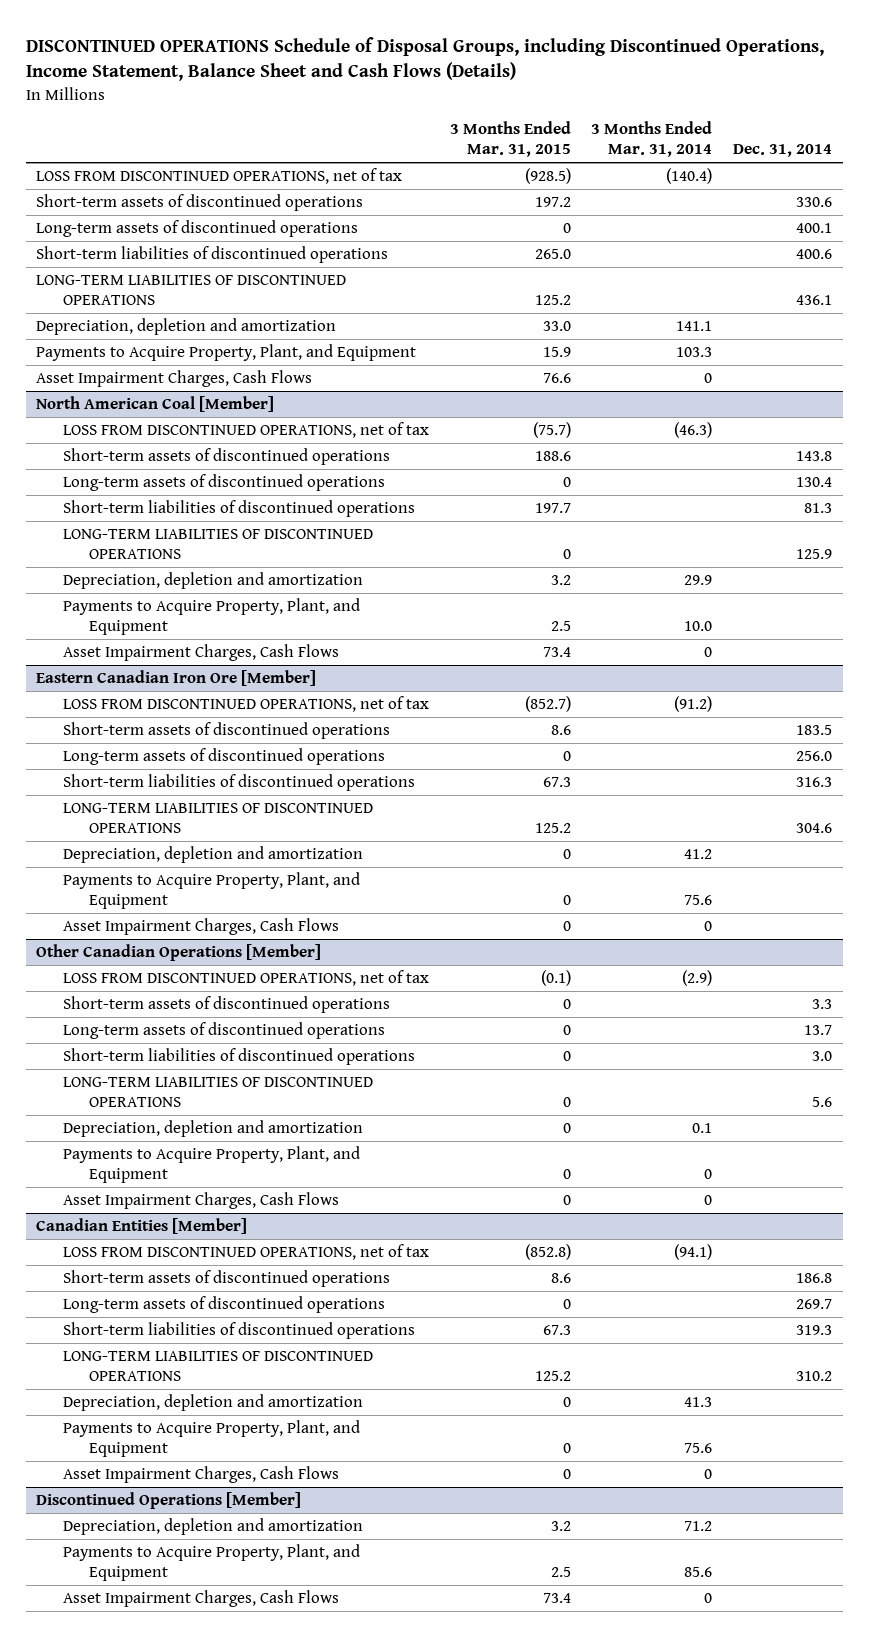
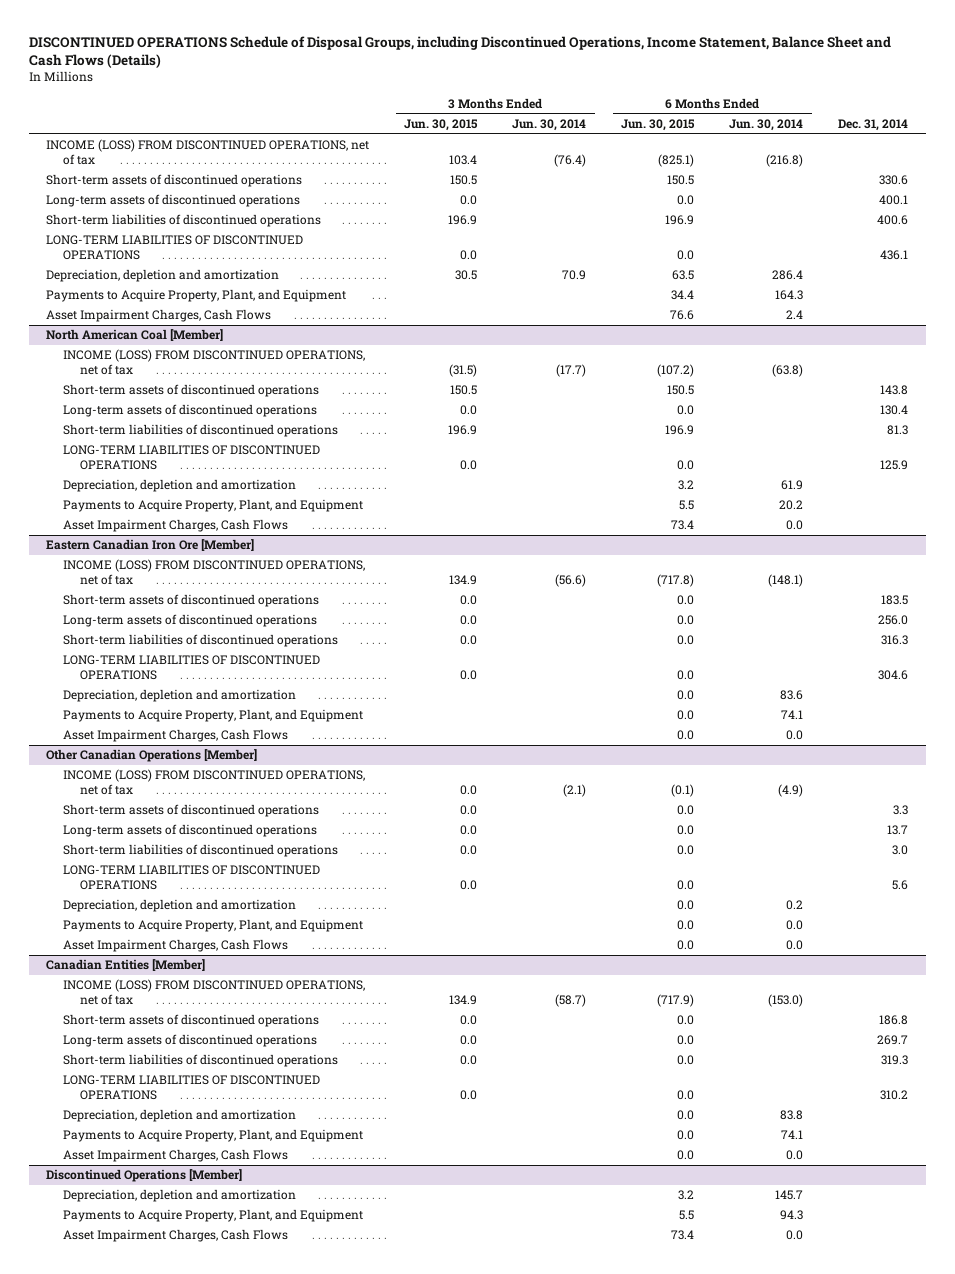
- | 3 Months Ended Mar. 31, 2015 | 3 Months Ended Mar. 31, 2014 | Dec. 31, 2014
+ | 3 Months Ended Jun. 30, 2015 | 3 Months Ended Jun. 30, 2014 | 6 Months Ended Jun. 30, 2015 | 6 Months Ended Jun. 30, 2014 | Dec. 31, 2014
- LOSS FROM DISCONTINUED OPERATIONS, net of tax | (928.5) | (140.4) |
+ INCOME (LOSS) FROM DISCONTINUED OPERATIONS, net of tax | 103.4 | (76.4) | (825.1) | (216.8) |
@ North American Coal [Member]
- LOSS FROM DISCONTINUED OPERATIONS, net of tax | (75.7) | (46.3) |
+ INCOME (LOSS) FROM DISCONTINUED OPERATIONS, net of tax | (31.5) | (17.7) | (107.2) | (63.8) |
@ Eastern Canadian Iron Ore [Member]
- LOSS FROM DISCONTINUED OPERATIONS, net of tax | (852.7) | (91.2) |
+ INCOME (LOSS) FROM DISCONTINUED OPERATIONS, net of tax | 134.9 | (56.6) | (717.8) | (148.1) |
@ Other Canadian Operations [Member]
- LOSS FROM DISCONTINUED OPERATIONS, net of tax | (0.1) | (2.9) |
+ INCOME (LOSS) FROM DISCONTINUED OPERATIONS, net of tax | 0.0 | (2.1) | (0.1) | (4.9) |
@ Canadian Entities [Member]
- LOSS FROM DISCONTINUED OPERATIONS, net of tax | (852.8) | (94.1) |
+ INCOME (LOSS) FROM DISCONTINUED OPERATIONS, net of tax | 134.9 | (58.7) | (717.9) | (153.0) |

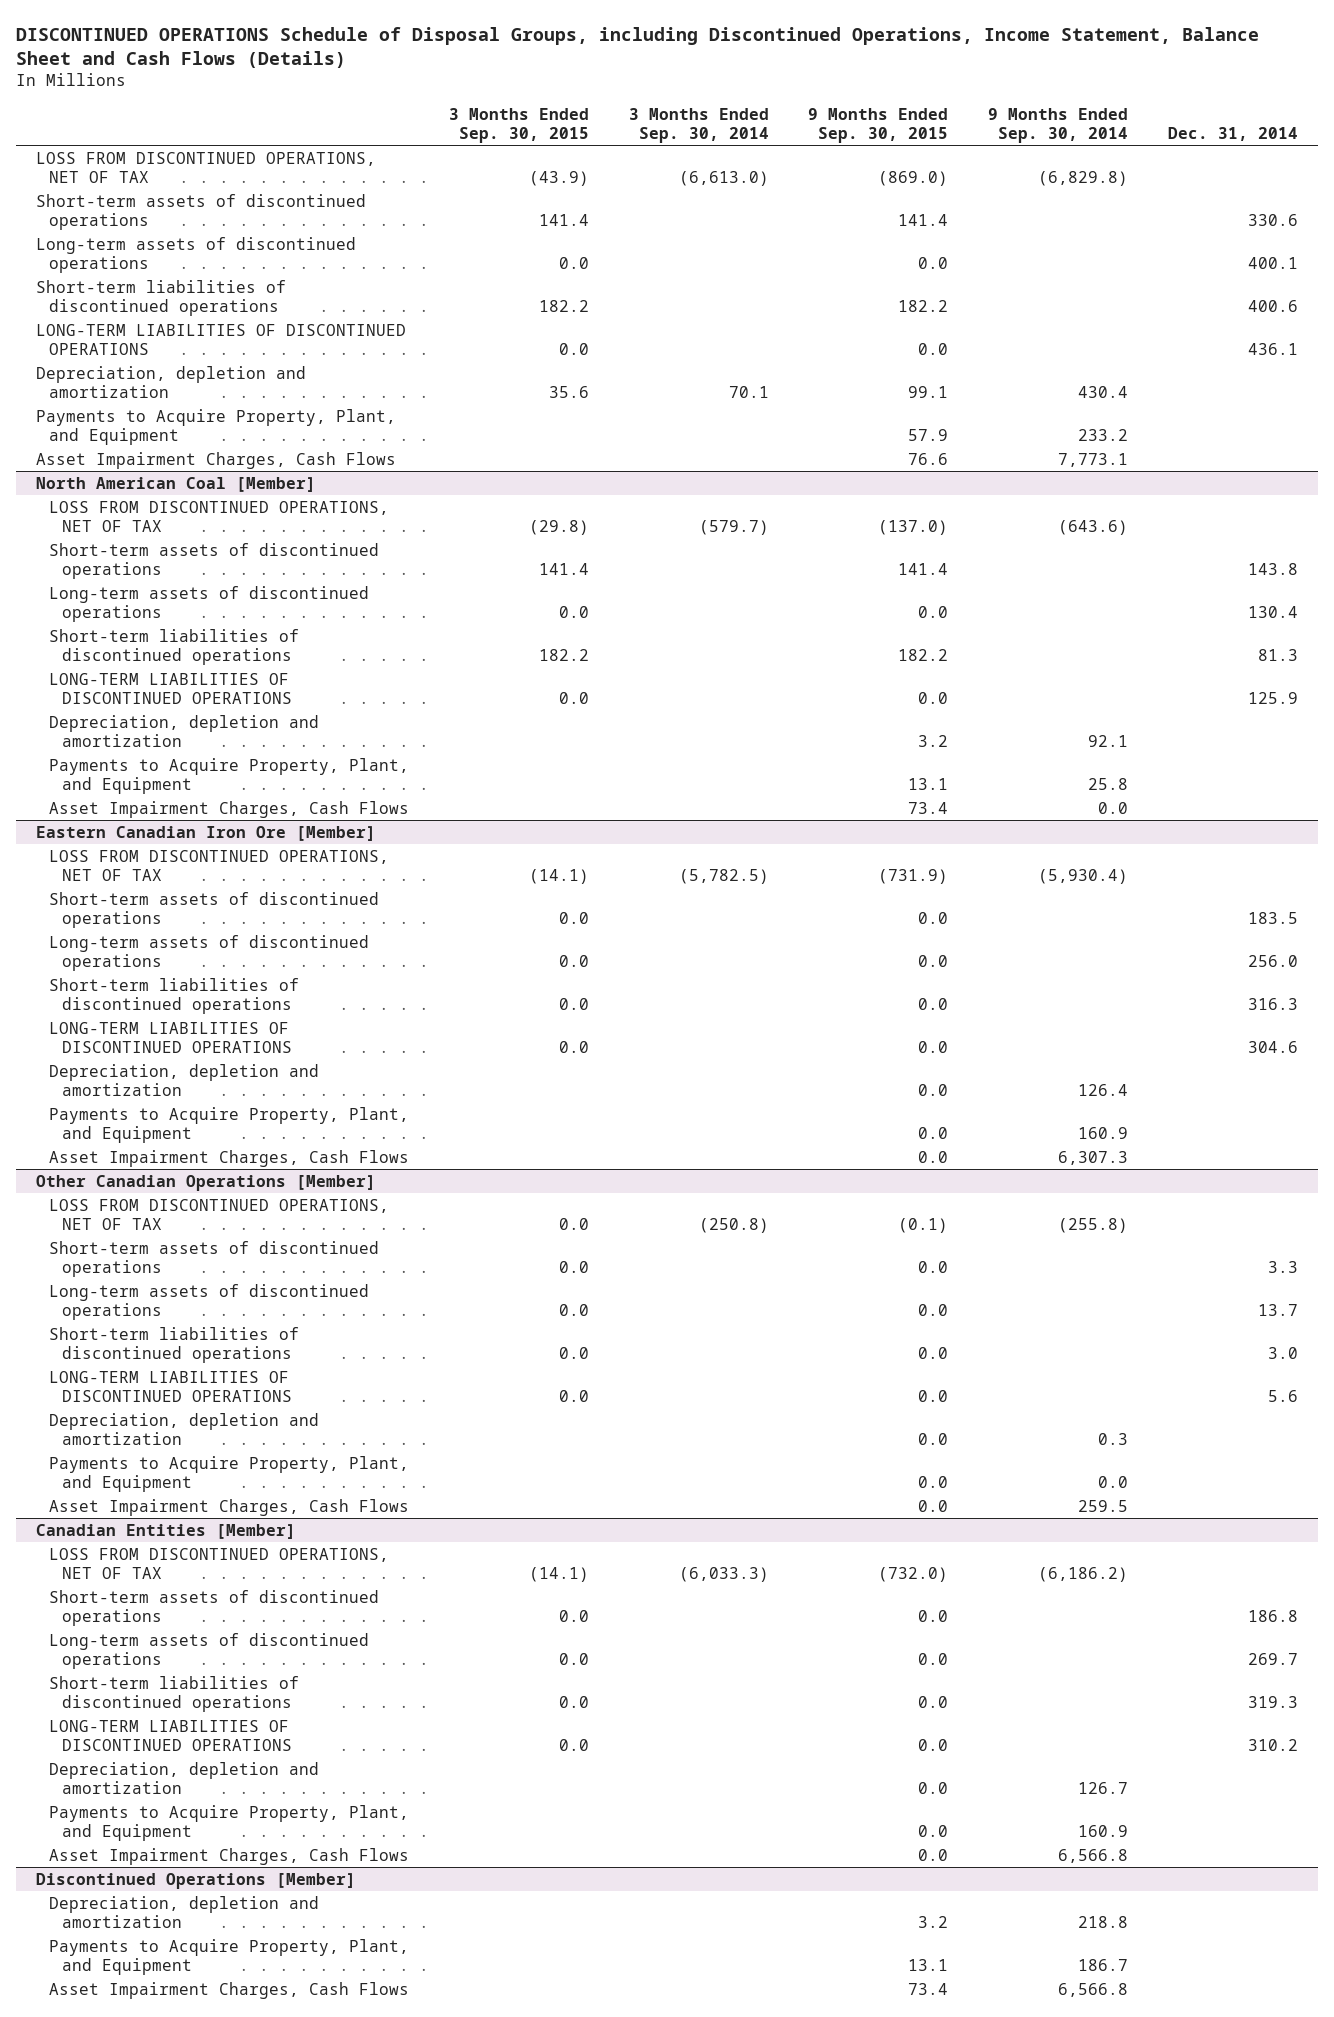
- | 3 Months Ended Jun. 30, 2015 | 3 Months Ended Jun. 30, 2014 | 6 Months Ended Jun. 30, 2015 | 6 Months Ended Jun. 30, 2014 | Dec. 31, 2014
+ | 3 Months Ended Sep. 30, 2015 | 3 Months Ended Sep. 30, 2014 | 9 Months Ended Sep. 30, 2015 | 9 Months Ended Sep. 30, 2014 | Dec. 31, 2014
- INCOME (LOSS) FROM DISCONTINUED OPERATIONS, net of tax | 103.4 | (76.4) | (825.1) | (216.8) |
+ LOSS FROM DISCONTINUED OPERATIONS, NET OF TAX | (43.9) | (6,613.0) | (869.0) | (6,829.8) |
@ North American Coal [Member]
- INCOME (LOSS) FROM DISCONTINUED OPERATIONS, net of tax | (31.5) | (17.7) | (107.2) | (63.8) |
+ LOSS FROM DISCONTINUED OPERATIONS, NET OF TAX | (29.8) | (579.7) | (137.0) | (643.6) |
@ Eastern Canadian Iron Ore [Member]
- INCOME (LOSS) FROM DISCONTINUED OPERATIONS, net of tax | 134.9 | (56.6) | (717.8) | (148.1) |
+ LOSS FROM DISCONTINUED OPERATIONS, NET OF TAX | (14.1) | (5,782.5) | (731.9) | (5,930.4) |
@ Other Canadian Operations [Member]
- INCOME (LOSS) FROM DISCONTINUED OPERATIONS, net of tax | 0.0 | (2.1) | (0.1) | (4.9) |
+ LOSS FROM DISCONTINUED OPERATIONS, NET OF TAX | 0.0 | (250.8) | (0.1) | (255.8) |
@ Canadian Entities [Member]
- INCOME (LOSS) FROM DISCONTINUED OPERATIONS, net of tax | 134.9 | (58.7) | (717.9) | (153.0) |
+ LOSS FROM DISCONTINUED OPERATIONS, NET OF TAX | (14.1) | (6,033.3) | (732.0) | (6,186.2) |

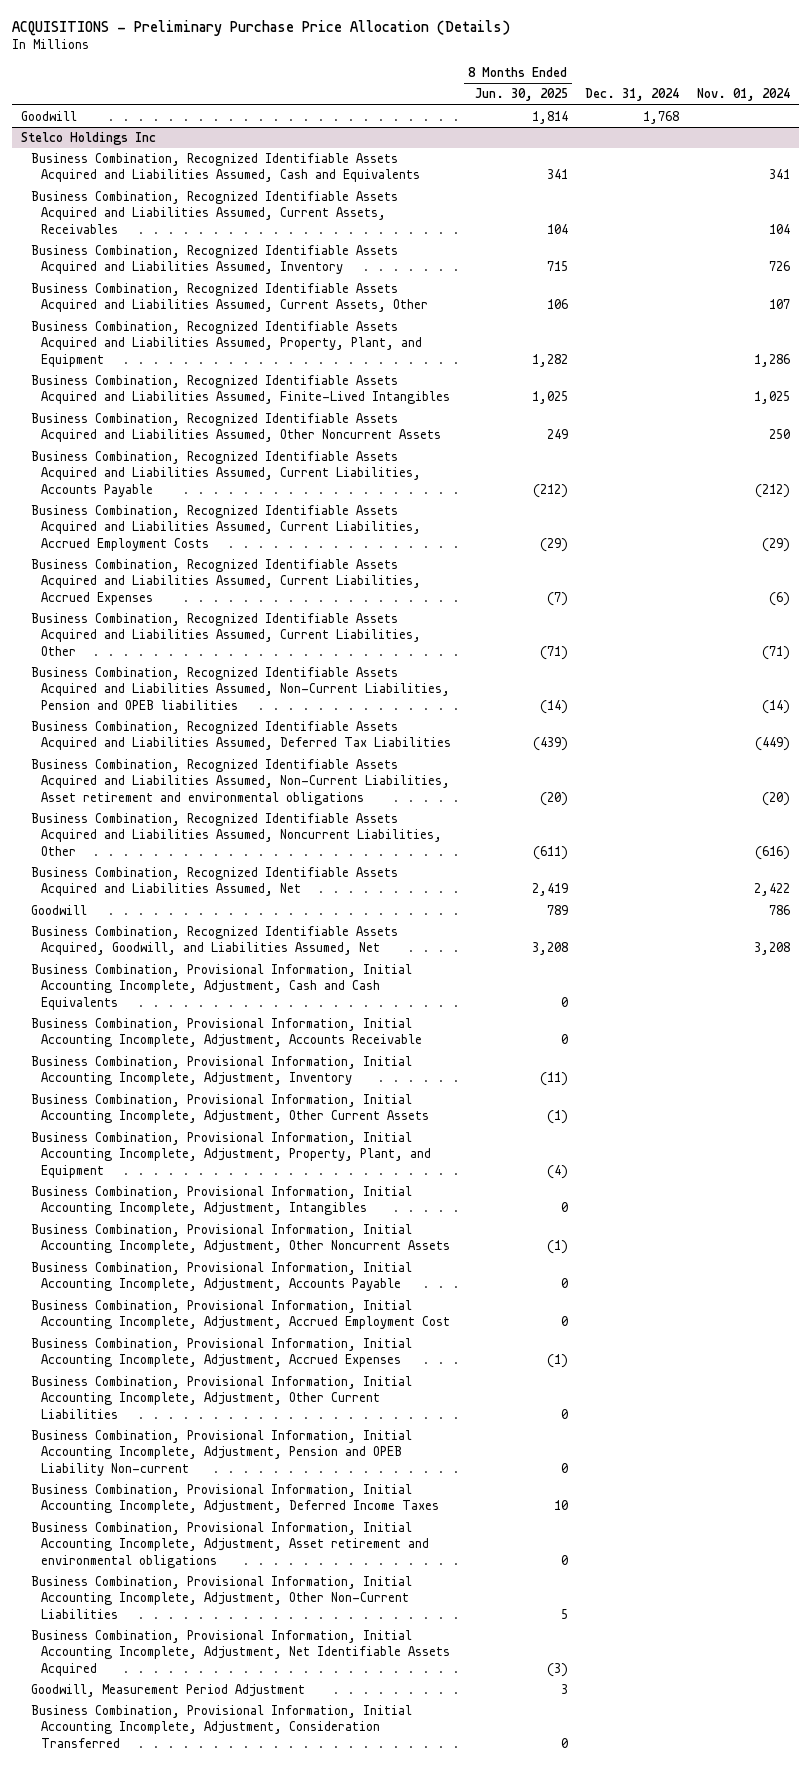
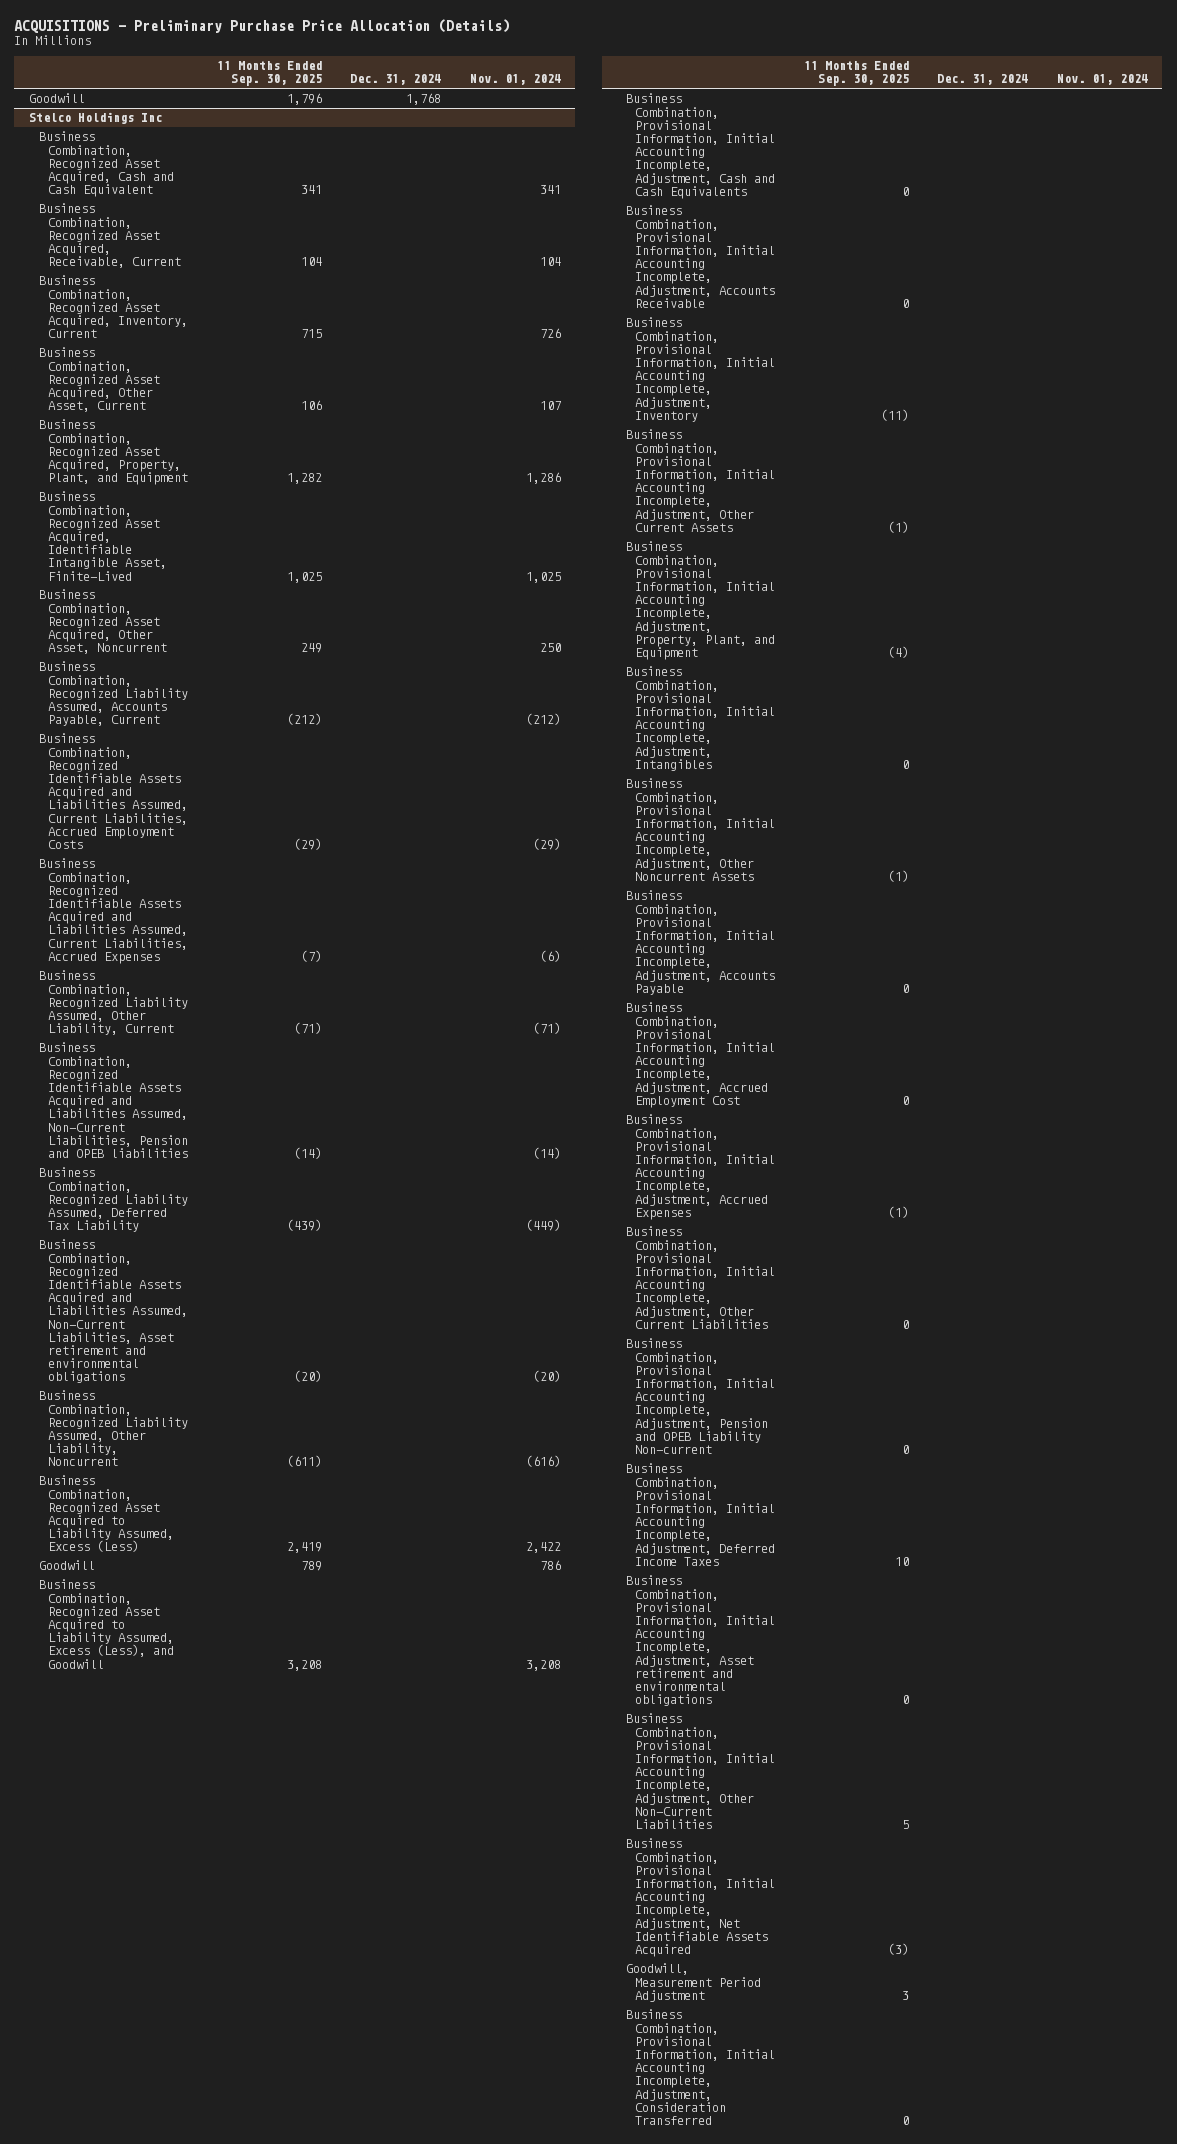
- | 8 Months Ended Jun. 30, 2025 | Dec. 31, 2024 | Nov. 01, 2024
+ | 11 Months Ended Sep. 30, 2025 | Dec. 31, 2024 | Nov. 01, 2024
@ Stelco Holdings Inc
- Business Combination, Recognized Identifiable Assets Acquired and Liabilities Assumed, Cash and Equivalents | 341 | | 341
- Business Combination, Recognized Identifiable Assets Acquired and Liabilities Assumed, Current Assets, Receivables | 104 | | 104
- Business Combination, Recognized Identifiable Assets Acquired and Liabilities Assumed, Inventory | 715 | | 726
- Business Combination, Recognized Identifiable Assets Acquired and Liabilities Assumed, Current Assets, Other | 106 | | 107
- Business Combination, Recognized Identifiable Assets Acquired and Liabilities Assumed, Property, Plant, and Equipment | 1,282 | | 1,286
- Business Combination, Recognized Identifiable Assets Acquired and Liabilities Assumed, Finite-Lived Intangibles | 1,025 | | 1,025
- Business Combination, Recognized Identifiable Assets Acquired and Liabilities Assumed, Other Noncurrent Assets | 249 | | 250
- Business Combination, Recognized Identifiable Assets Acquired and Liabilities Assumed, Current Liabilities, Accounts Payable | (212) | | (212)
+ Business Combination, Recognized Asset Acquired, Cash and Cash Equivalent | 341 | | 341
+ Business Combination, Recognized Asset Acquired, Receivable, Current | 104 | | 104
+ Business Combination, Recognized Asset Acquired, Inventory, Current | 715 | | 726
+ Business Combination, Recognized Asset Acquired, Other Asset, Current | 106 | | 107
+ Business Combination, Recognized Asset Acquired, Property, Plant, and Equipment | 1,282 | | 1,286
+ Business Combination, Recognized Asset Acquired, Identifiable Intangible Asset, Finite-Lived | 1,025 | | 1,025
+ Business Combination, Recognized Asset Acquired, Other Asset, Noncurrent | 249 | | 250
+ Business Combination, Recognized Liability Assumed, Accounts Payable, Current | (212) | | (212)
- Business Combination, Recognized Identifiable Assets Acquired and Liabilities Assumed, Current Liabilities, Other | (71) | | (71)
+ Business Combination, Recognized Liability Assumed, Other Liability, Current | (71) | | (71)
- Business Combination, Recognized Identifiable Assets Acquired and Liabilities Assumed, Deferred Tax Liabilities | (439) | | (449)
+ Business Combination, Recognized Liability Assumed, Deferred Tax Liability | (439) | | (449)
- Business Combination, Recognized Identifiable Assets Acquired and Liabilities Assumed, Noncurrent Liabilities, Other | (611) | | (616)
- Business Combination, Recognized Identifiable Assets Acquired and Liabilities Assumed, Net | 2,419 | | 2,422
+ Business Combination, Recognized Liability Assumed, Other Liability, Noncurrent | (611) | | (616)
+ Business Combination, Recognized Asset Acquired to Liability Assumed, Excess (Less) | 2,419 | | 2,422
- Business Combination, Recognized Identifiable Assets Acquired, Goodwill, and Liabilities Assumed, Net | 3,208 | | 3,208
+ Business Combination, Recognized Asset Acquired to Liability Assumed, Excess (Less), and Goodwill | 3,208 | | 3,208

